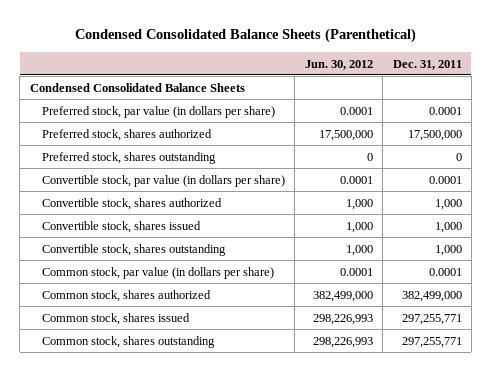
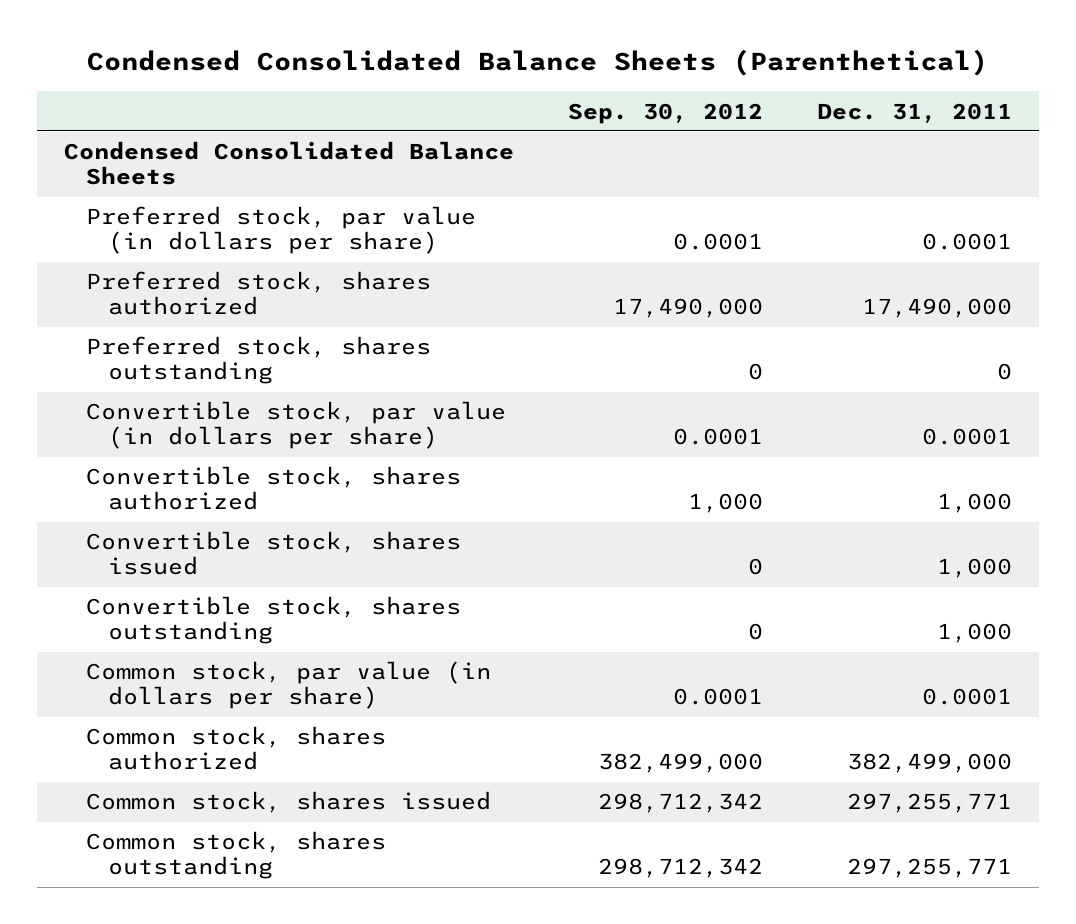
- | Jun. 30, 2012 | Dec. 31, 2011
+ | Sep. 30, 2012 | Dec. 31, 2011
- Preferred stock, shares authorized | 17,500,000 | 17,500,000
+ Preferred stock, shares authorized | 17,490,000 | 17,490,000

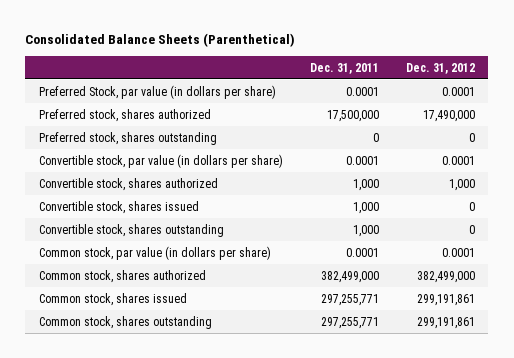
- Condensed Consolidated Balance Sheets (Parenthetical)
+ Consolidated Balance Sheets (Parenthetical)
- | Sep. 30, 2012 | Dec. 31, 2011
+ | Dec. 31, 2011 | Dec. 31, 2012
- Condensed Consolidated Balance Sheets
- Preferred stock, par value (in dollars per share) | 0.0001 | 0.0001
- Preferred stock, shares authorized | 17,490,000 | 17,490,000
+ Preferred Stock, par value (in dollars per share) | 0.0001 | 0.0001
+ Preferred stock, shares authorized | 17,500,000 | 17,490,000

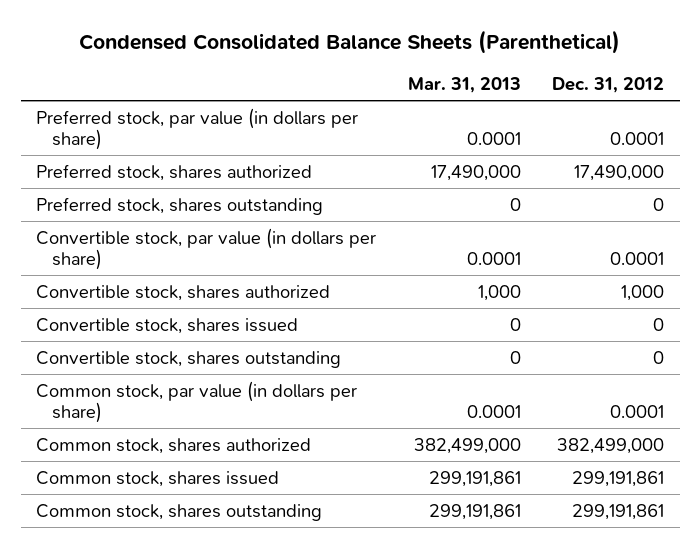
- Consolidated Balance Sheets (Parenthetical)
+ Condensed Consolidated Balance Sheets (Parenthetical)
- | Dec. 31, 2011 | Dec. 31, 2012
+ | Mar. 31, 2013 | Dec. 31, 2012
- Preferred Stock, par value (in dollars per share) | 0.0001 | 0.0001
+ Preferred stock, par value (in dollars per share) | 0.0001 | 0.0001

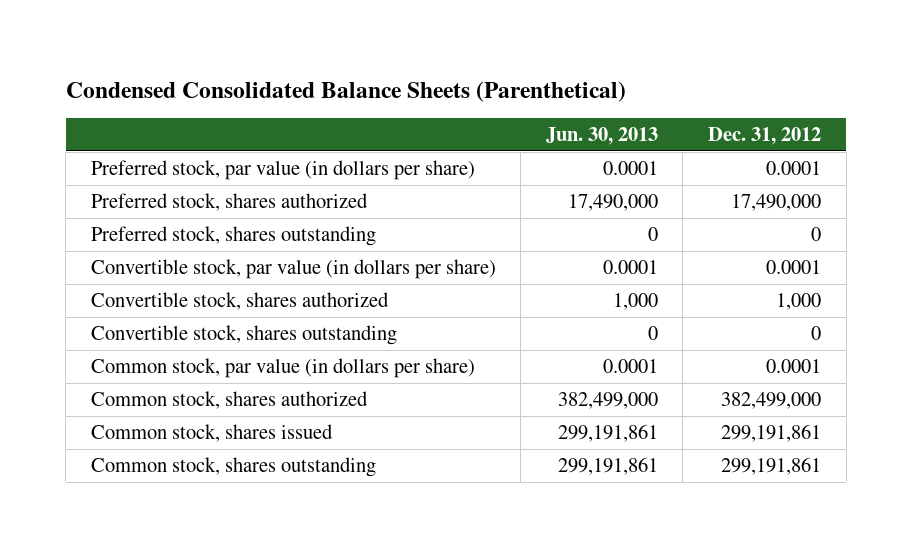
- | Mar. 31, 2013 | Dec. 31, 2012
+ | Jun. 30, 2013 | Dec. 31, 2012
- Convertible stock, shares issued | 0 | 0

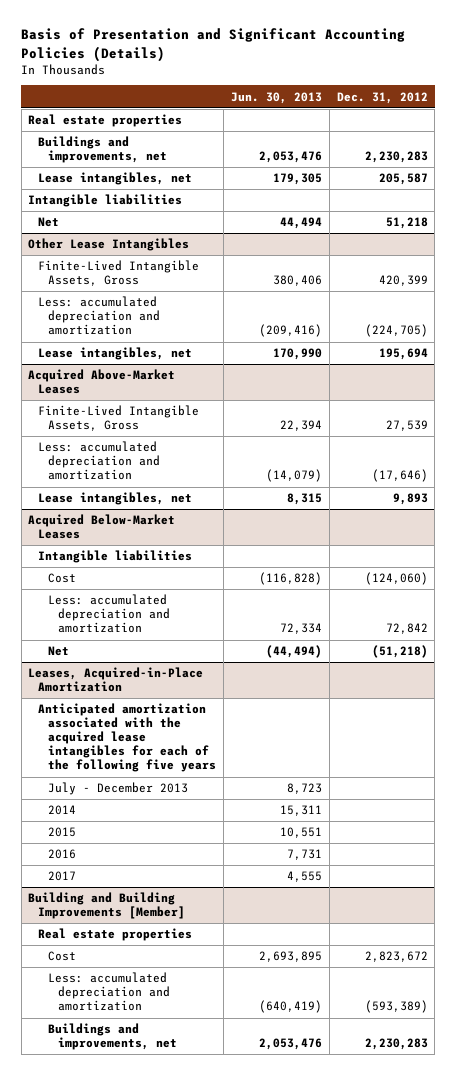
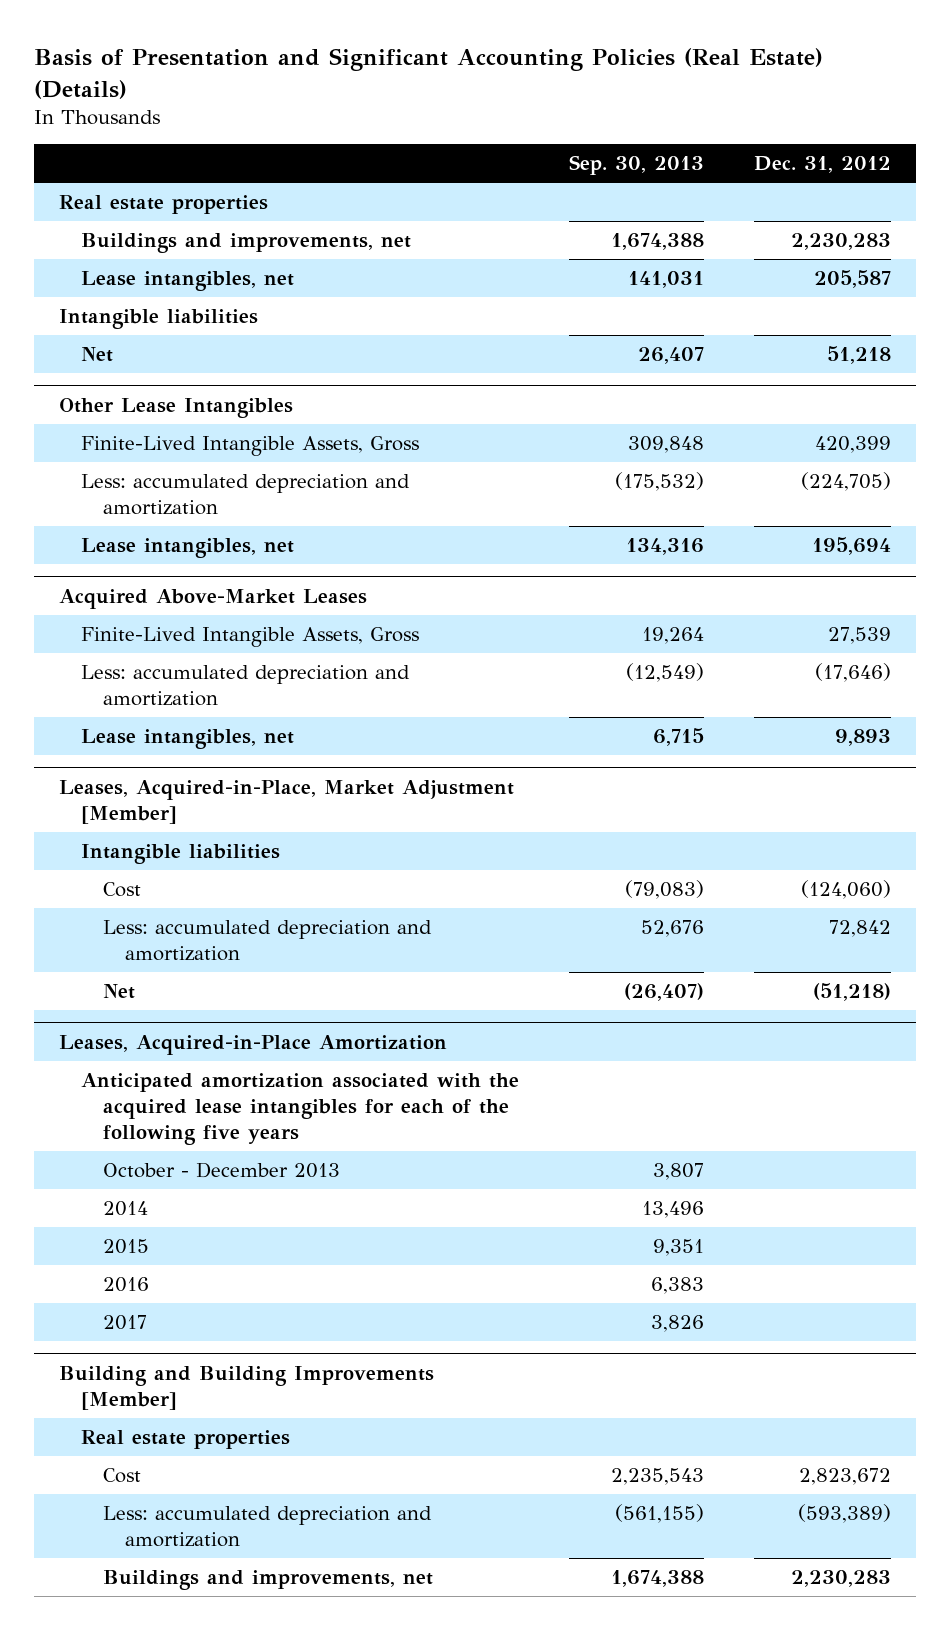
- Basis of Presentation and Significant Accounting Policies (Details)
+ Basis of Presentation and Significant Accounting Policies (Real Estate) (Details)
- | Jun. 30, 2013 | Dec. 31, 2012
+ | Sep. 30, 2013 | Dec. 31, 2012
- Acquired Below-Market Leases
+ Leases, Acquired-in-Place, Market Adjustment [Member]
@ Leases, Acquired-in-Place Amortization
- July - December 2013 | 8,723 |
+ October - December 2013 | 3,807 |

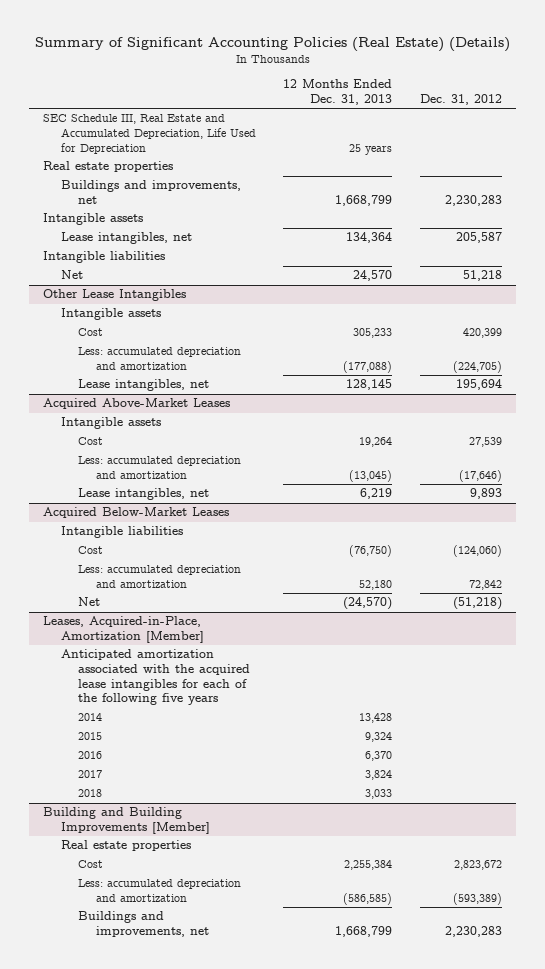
- Basis of Presentation and Significant Accounting Policies (Real Estate) (Details)
+ Summary of Significant Accounting Policies (Real Estate) (Details)
- | Sep. 30, 2013 | Dec. 31, 2012
+ | 12 Months Ended Dec. 31, 2013 | Dec. 31, 2012
+ SEC Schedule III, Real Estate and Accumulated Depreciation, Life Used for Depreciation | 25 years |
+ Intangible assets
@ Other Lease Intangibles
- Finite-Lived Intangible Assets, Gross | 309,848 | 420,399
+ Intangible assets
+ Cost | 305,233 | 420,399
@ Acquired Above-Market Leases
- Finite-Lived Intangible Assets, Gross | 19,264 | 27,539
+ Intangible assets
+ Cost | 19,264 | 27,539
- Leases, Acquired-in-Place, Market Adjustment [Member]
+ Acquired Below-Market Leases
- Leases, Acquired-in-Place Amortization
+ Leases, Acquired-in-Place, Amortization [Member]
- October - December 2013 | 3,807 |
+ 2018 | 3,033 |

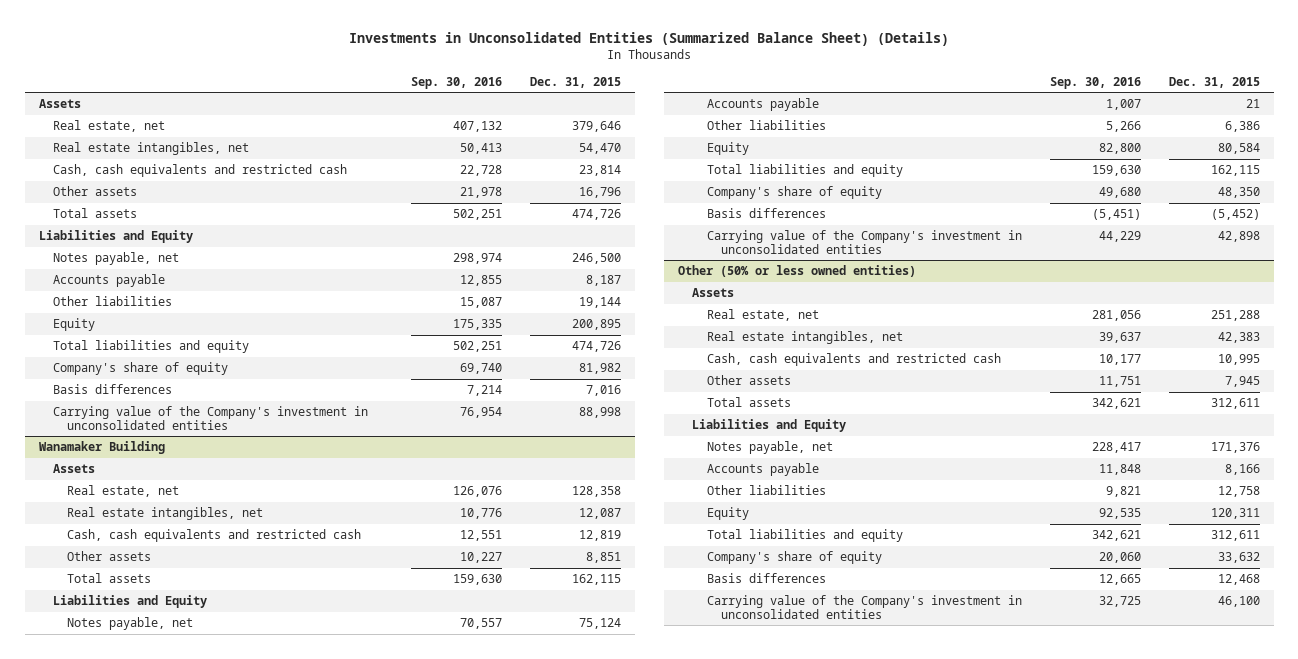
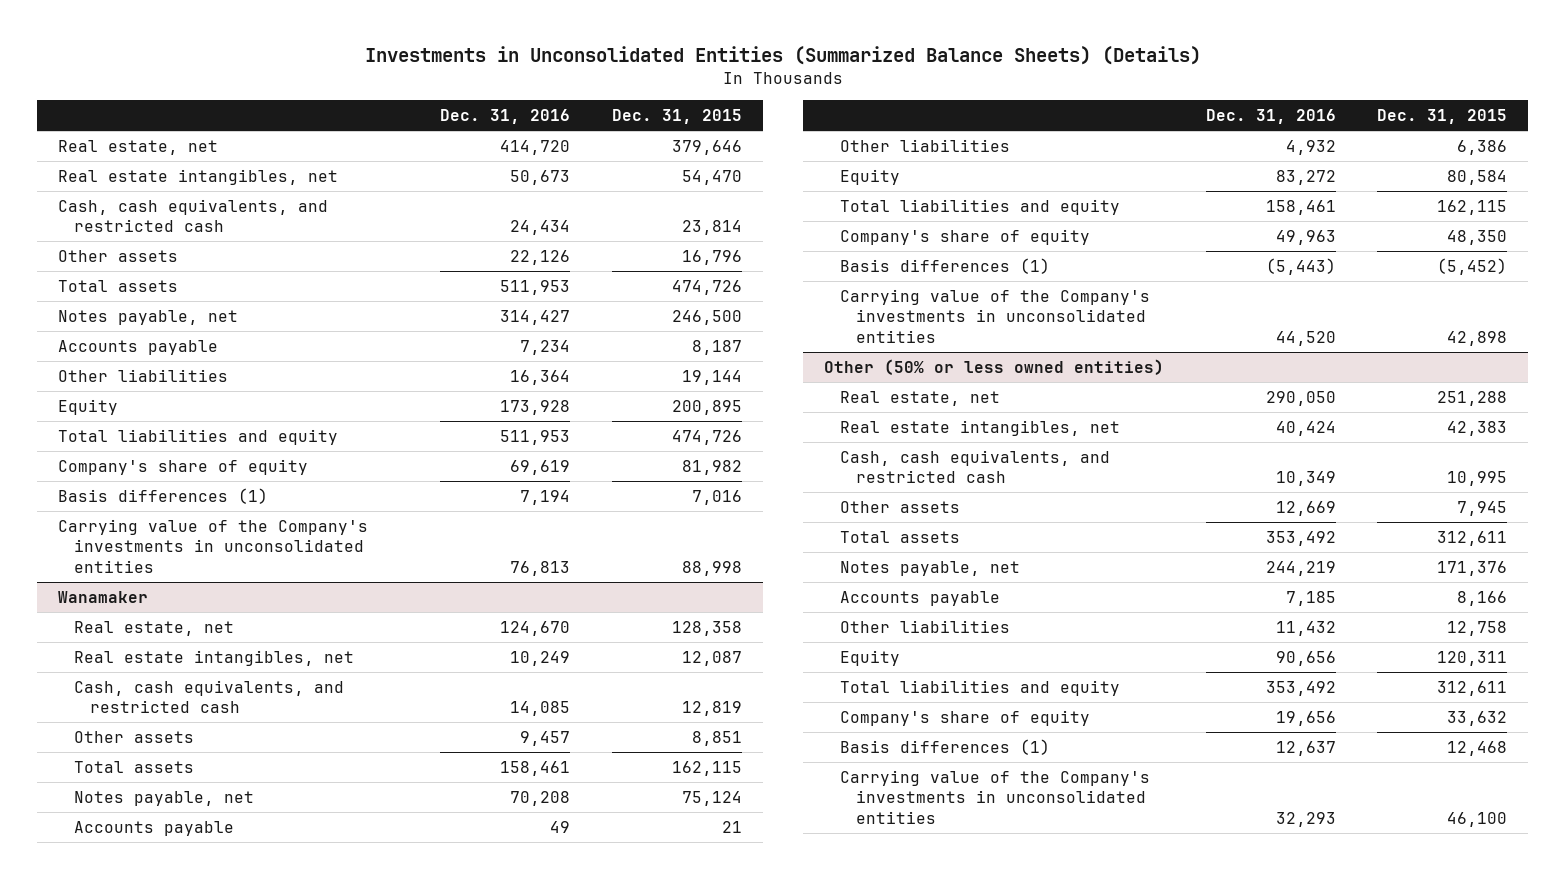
- Investments in Unconsolidated Entities (Summarized Balance Sheet) (Details)
+ Investments in Unconsolidated Entities (Summarized Balance Sheets) (Details)
- | Sep. 30, 2016 | Dec. 31, 2015
+ | Dec. 31, 2016 | Dec. 31, 2015
- Assets
- Cash, cash equivalents and restricted cash | 22,728 | 23,814
+ Cash, cash equivalents, and restricted cash | 24,434 | 23,814
- Liabilities and Equity
- Basis differences | 7,214 | 7,016
- Carrying value of the Company's investment in unconsolidated entities | 76,954 | 88,998
- Wanamaker Building
- Assets
+ Basis differences (1) | 7,194 | 7,016
+ Carrying value of the Company's investments in unconsolidated entities | 76,813 | 88,998
+ Wanamaker
- Cash, cash equivalents and restricted cash | 12,551 | 12,819
+ Cash, cash equivalents, and restricted cash | 14,085 | 12,819
- Liabilities and Equity
- Basis differences | (5,451) | (5,452)
- Carrying value of the Company's investment in unconsolidated entities | 44,229 | 42,898
+ Basis differences (1) | (5,443) | (5,452)
+ Carrying value of the Company's investments in unconsolidated entities | 44,520 | 42,898
@ Other (50% or less owned entities)
- Assets
- Cash, cash equivalents and restricted cash | 10,177 | 10,995
+ Cash, cash equivalents, and restricted cash | 10,349 | 10,995
- Liabilities and Equity
- Basis differences | 12,665 | 12,468
- Carrying value of the Company's investment in unconsolidated entities | 32,725 | 46,100
+ Basis differences (1) | 12,637 | 12,468
+ Carrying value of the Company's investments in unconsolidated entities | 32,293 | 46,100

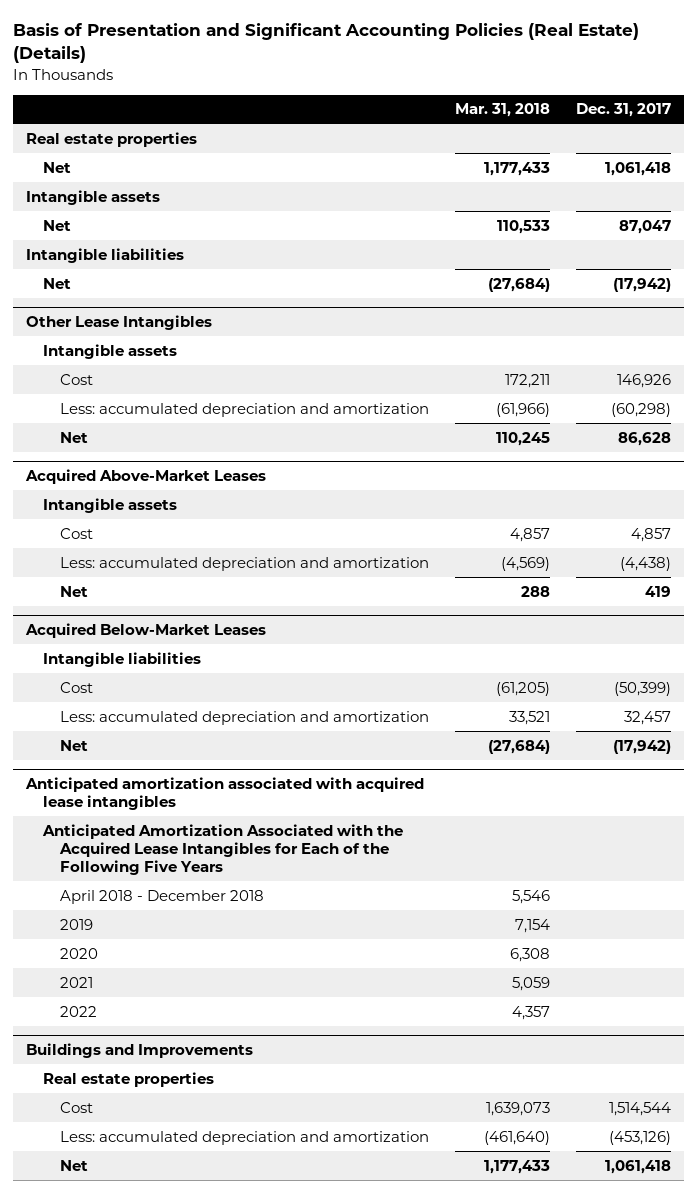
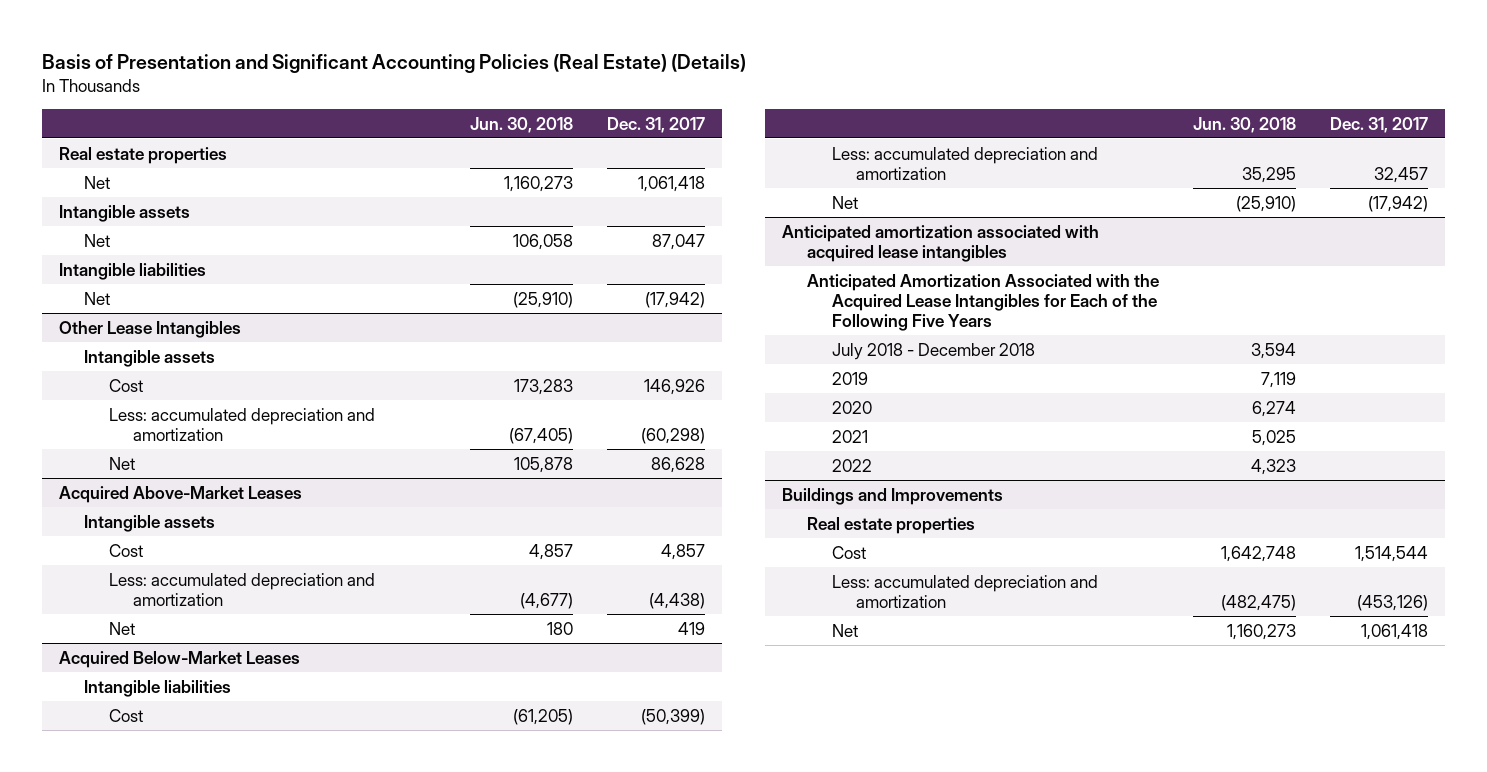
- | Mar. 31, 2018 | Dec. 31, 2017
+ | Jun. 30, 2018 | Dec. 31, 2017
@ Anticipated amortization associated with acquired lease intangibles
- April 2018 - December 2018 | 5,546 |
+ July 2018 - December 2018 | 3,594 |

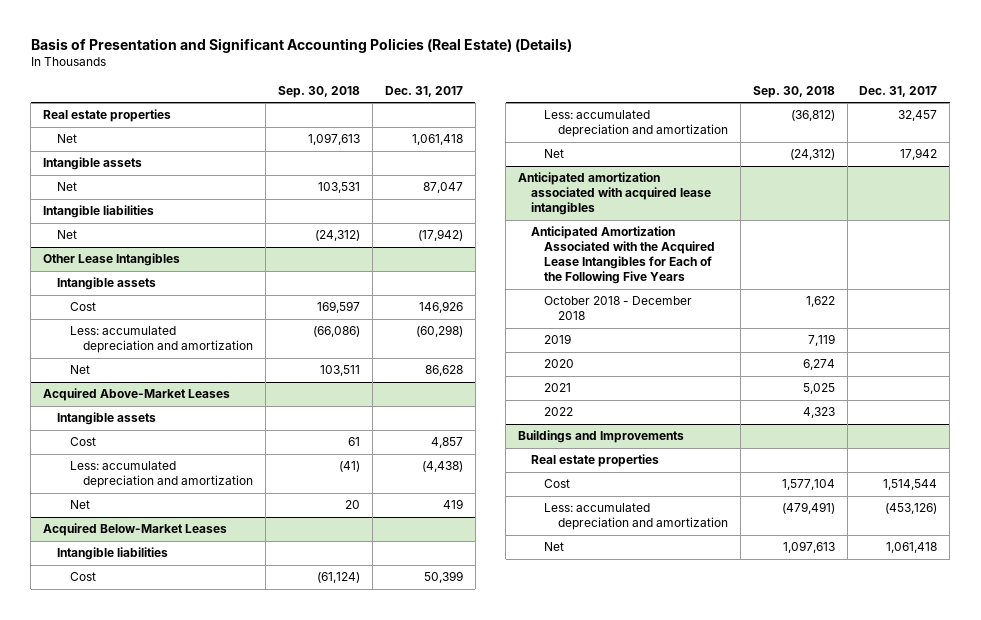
- | Jun. 30, 2018 | Dec. 31, 2017
+ | Sep. 30, 2018 | Dec. 31, 2017
@ Acquired Below-Market Leases
- Cost | (61,205) | (50,399)
+ Cost | (61,124) | 50,399
- Net | (25,910) | (17,942)
+ Net | (24,312) | 17,942
@ Anticipated amortization associated with acquired lease intangibles
- July 2018 - December 2018 | 3,594 |
+ October 2018 - December 2018 | 1,622 |

